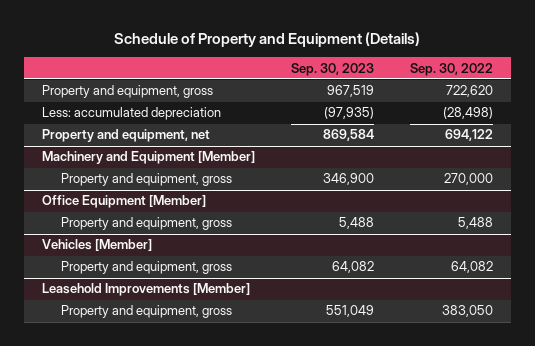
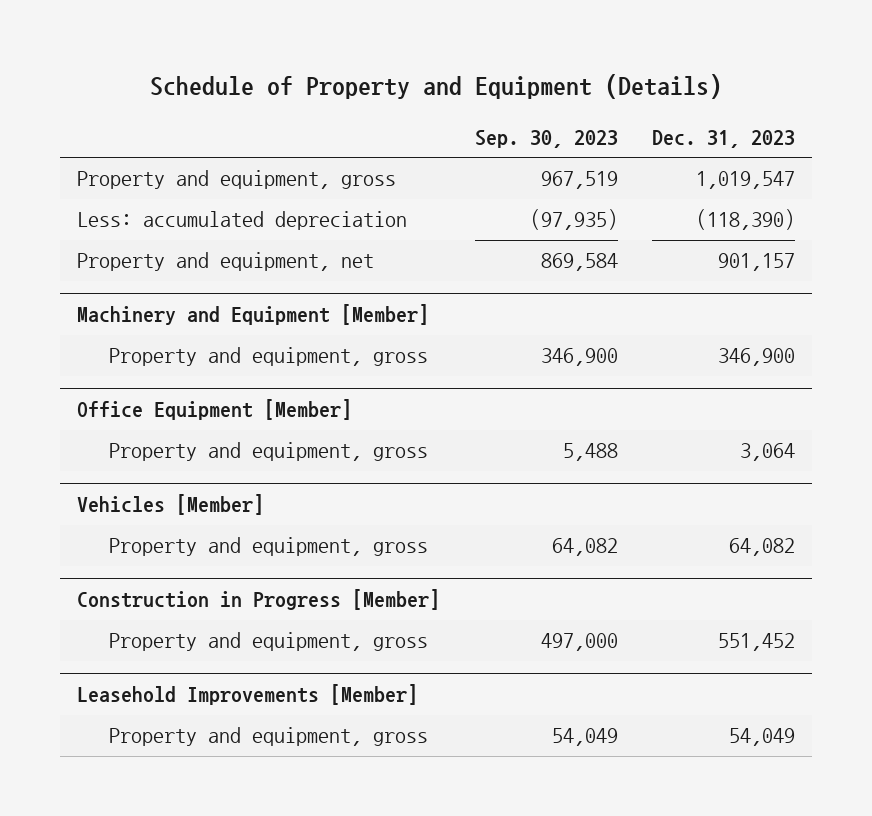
- | Sep. 30, 2023 | Sep. 30, 2022
+ | Sep. 30, 2023 | Dec. 31, 2023
+ Construction in Progress [Member]
+ Property and equipment, gross | 497,000 | 551,452
@ Leasehold Improvements [Member]
- Property and equipment, gross | 551,049 | 383,050
+ Property and equipment, gross | 54,049 | 54,049

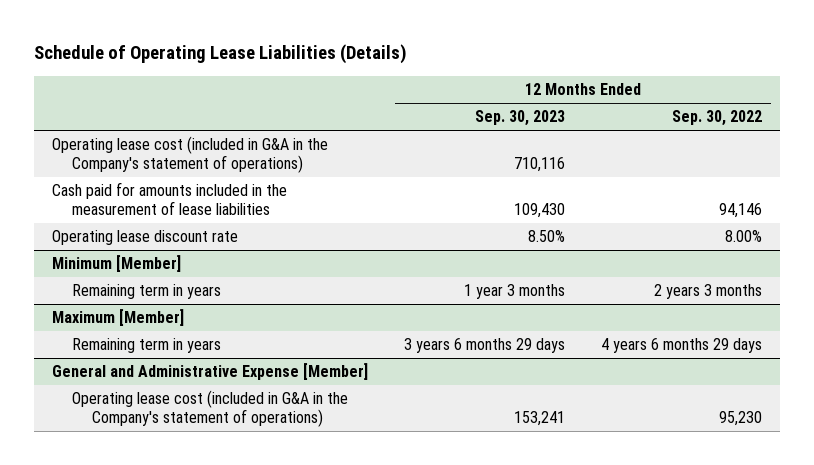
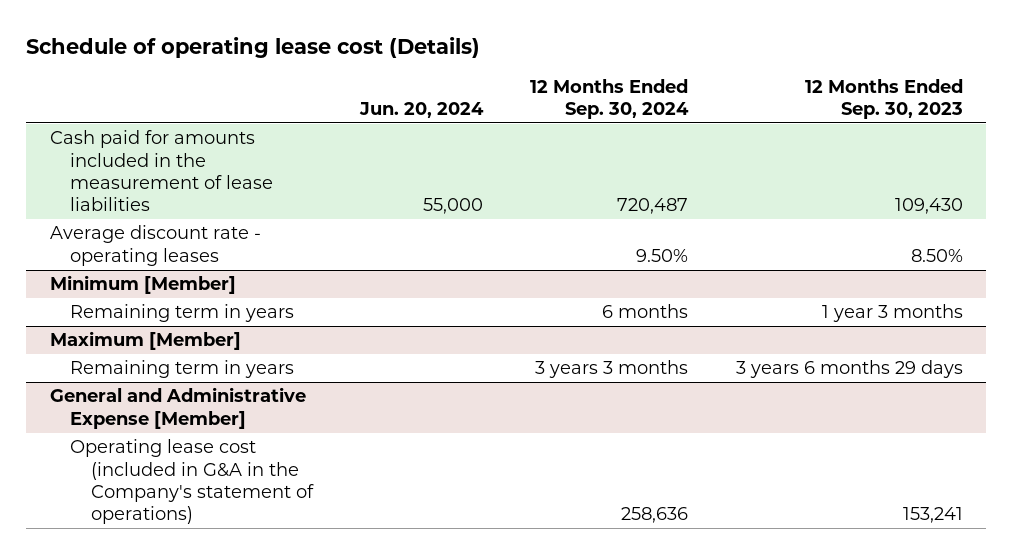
- Schedule of Operating Lease Liabilities (Details)
+ Schedule of operating lease cost (Details)
- | 12 Months Ended Sep. 30, 2023 | 12 Months Ended Sep. 30, 2022
+ | Jun. 20, 2024 | 12 Months Ended Sep. 30, 2024 | 12 Months Ended Sep. 30, 2023
- Operating lease cost (included in G&A in the Company's statement of operations) | 710,116 |
- Operating lease discount rate | 8.50% | 8.00%
+ Average discount rate - operating leases | | 9.50% | 8.50%

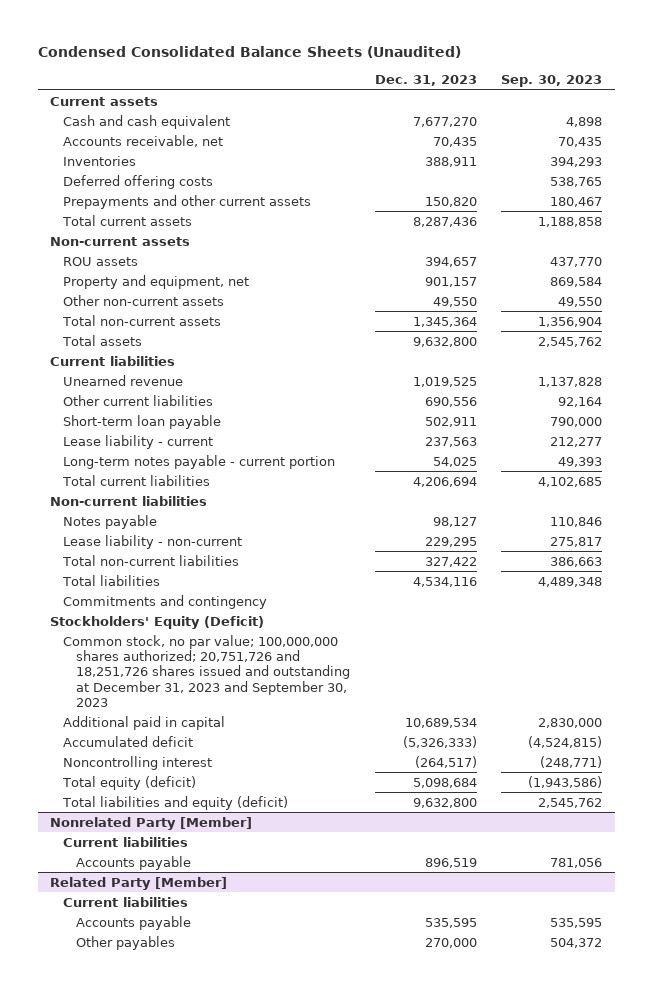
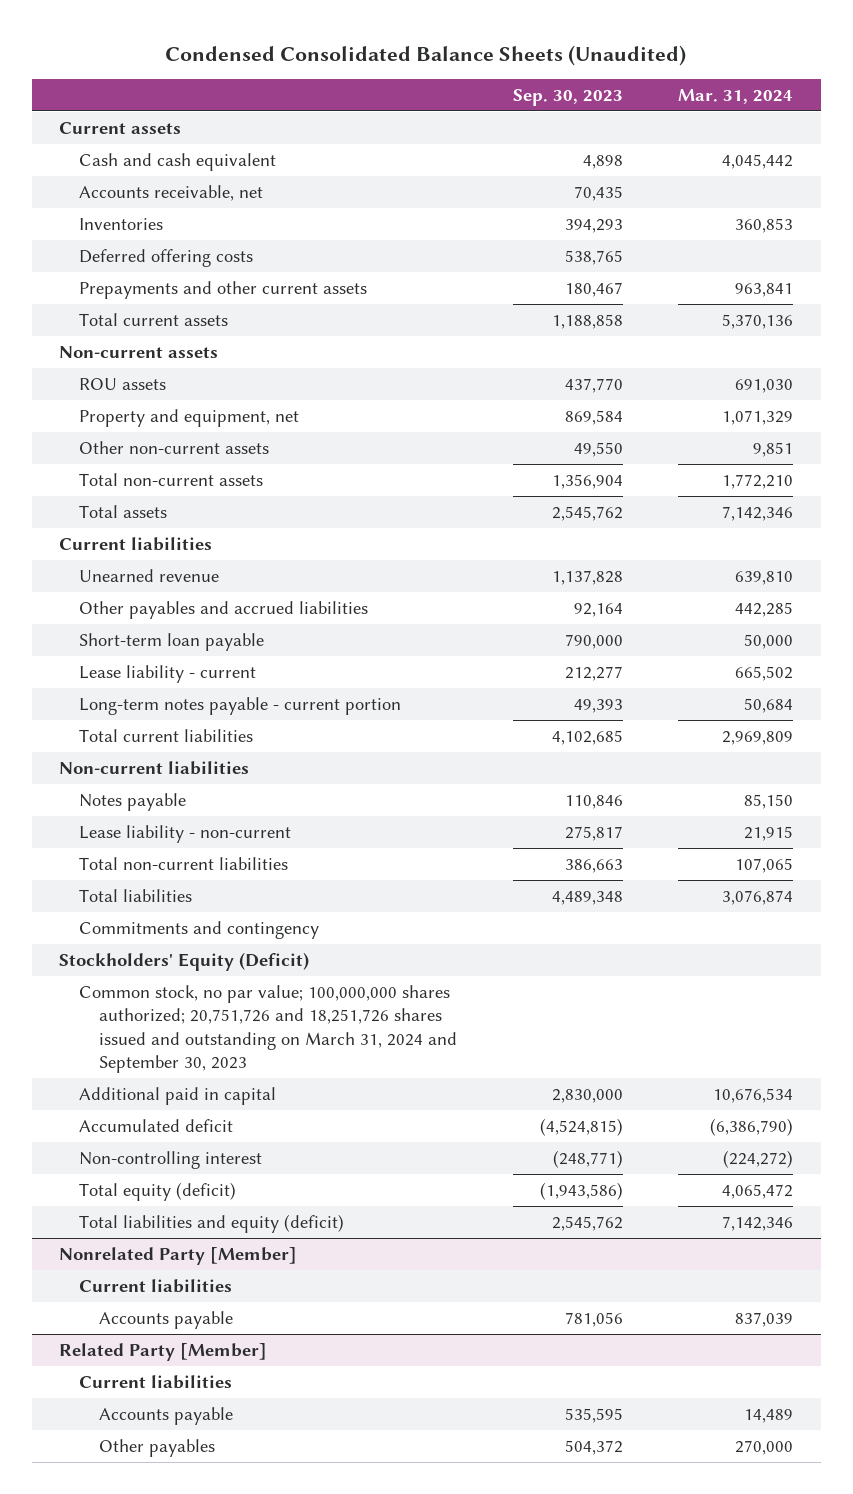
- | Dec. 31, 2023 | Sep. 30, 2023
+ | Sep. 30, 2023 | Mar. 31, 2024
- Other current liabilities | 690,556 | 92,164
+ Other payables and accrued liabilities | 92,164 | 442,285
- Common stock, no par value; 100,000,000 shares authorized; 20,751,726 and 18,251,726 shares issued and outstanding at December 31, 2023 and September 30, 2023
+ Common stock, no par value; 100,000,000 shares authorized; 20,751,726 and 18,251,726 shares issued and outstanding on March 31, 2024 and September 30, 2023
- Noncontrolling interest | (264,517) | (248,771)
+ Non-controlling interest | (248,771) | (224,272)

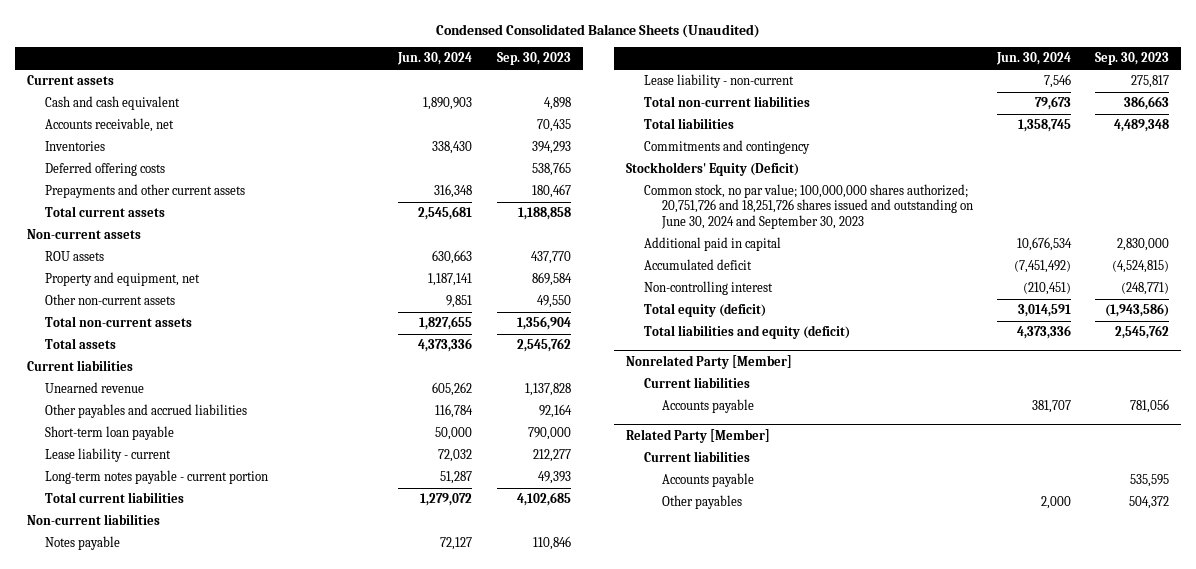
- | Sep. 30, 2023 | Mar. 31, 2024
+ | Jun. 30, 2024 | Sep. 30, 2023
- Common stock, no par value; 100,000,000 shares authorized; 20,751,726 and 18,251,726 shares issued and outstanding on March 31, 2024 and September 30, 2023
+ Common stock, no par value; 100,000,000 shares authorized; 20,751,726 and 18,251,726 shares issued and outstanding on June 30, 2024 and September 30, 2023

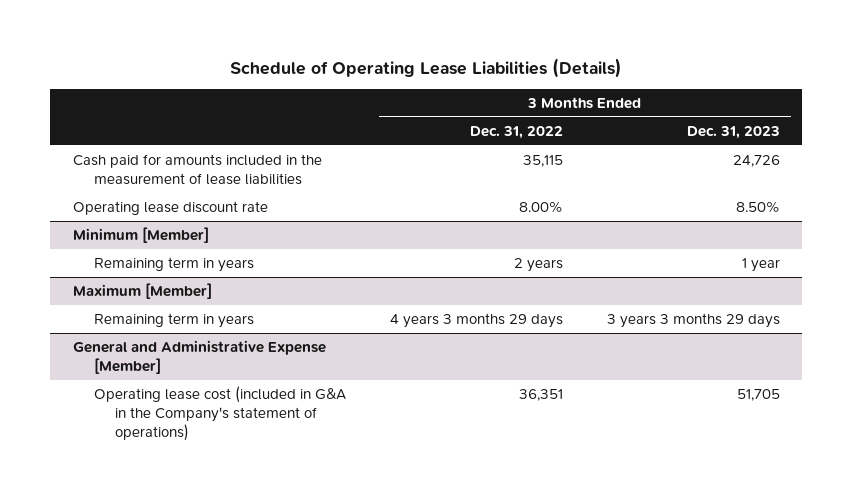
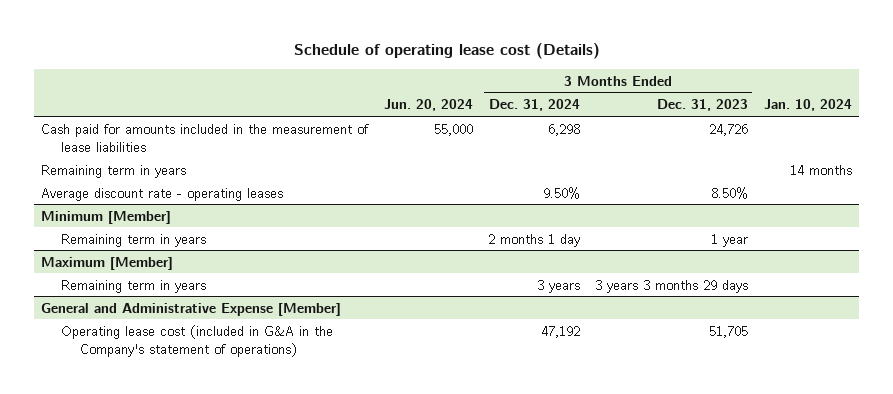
- Schedule of Operating Lease Liabilities (Details)
+ Schedule of operating lease cost (Details)
- | 3 Months Ended Dec. 31, 2022 | 3 Months Ended Dec. 31, 2023
+ | Jun. 20, 2024 | 3 Months Ended Dec. 31, 2024 | 3 Months Ended Dec. 31, 2023 | Jan. 10, 2024
- Operating lease discount rate | 8.00% | 8.50%
+ Remaining term in years | | | | 14 months
+ Average discount rate - operating leases | | 9.50% | 8.50% |

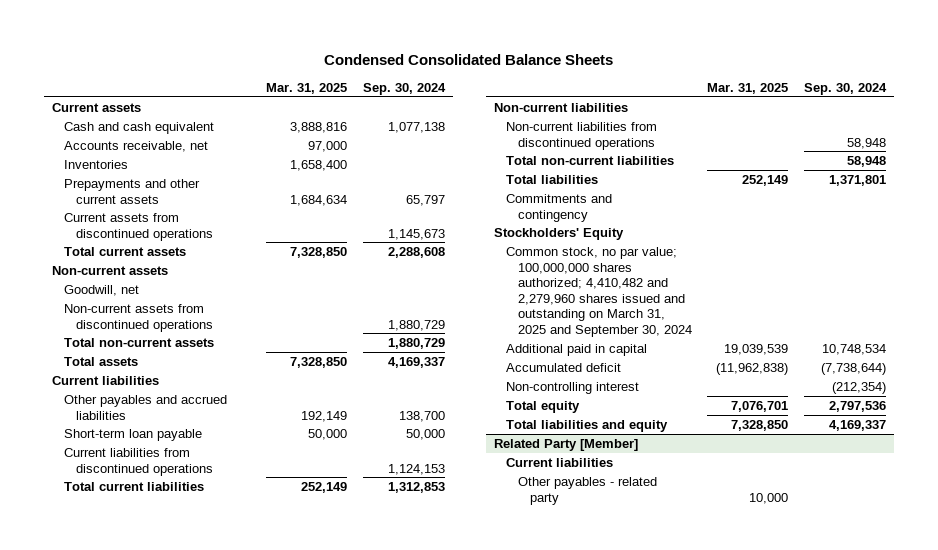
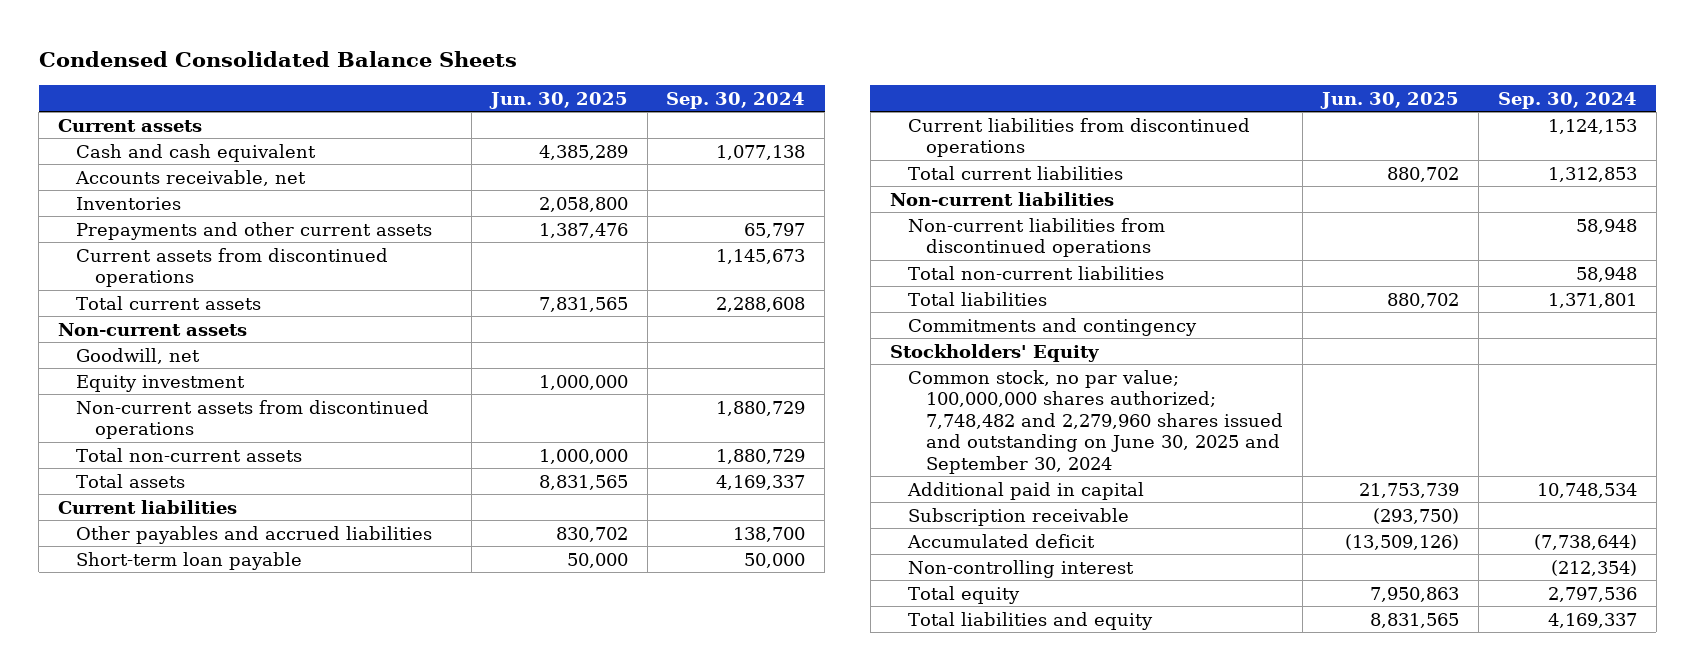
- | Mar. 31, 2025 | Sep. 30, 2024
+ | Jun. 30, 2025 | Sep. 30, 2024
+ Equity investment | 1,000,000 |
- Common stock, no par value; 100,000,000 shares authorized; 4,410,482 and 2,279,960 shares issued and outstanding on March 31, 2025 and September 30, 2024
+ Common stock, no par value; 100,000,000 shares authorized; 7,748,482 and 2,279,960 shares issued and outstanding on June 30, 2025 and September 30, 2024
+ Subscription receivable | (293,750) |
- Related Party [Member]
- Current liabilities
- Other payables - related party | 10,000 |

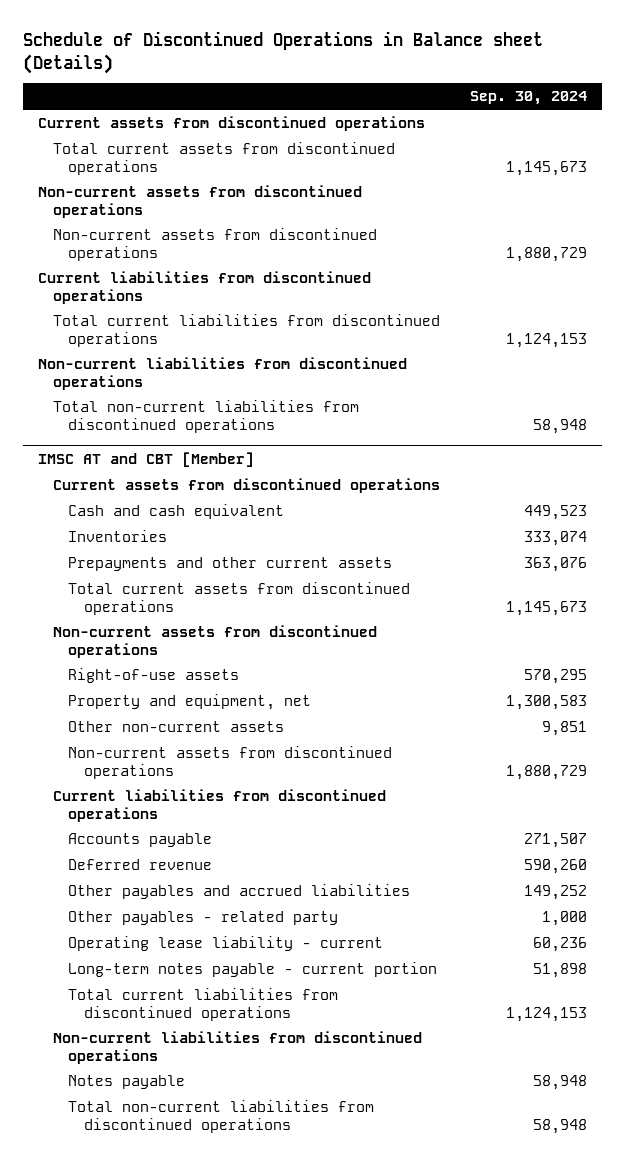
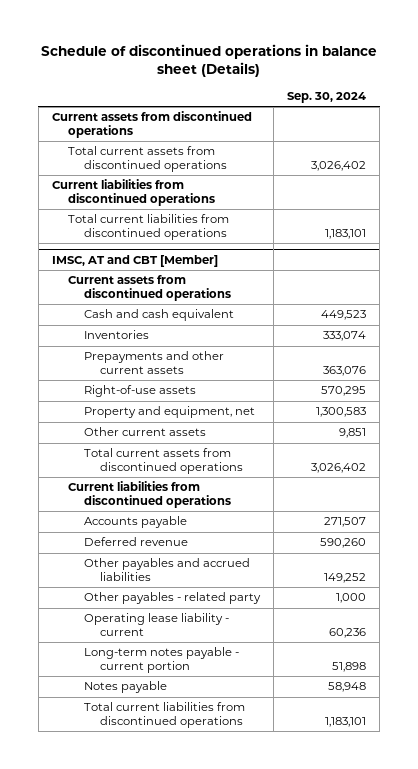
- Schedule of Discontinued Operations in Balance sheet (Details)
+ Schedule of discontinued operations in balance sheet (Details)
- Total current assets from discontinued operations | 1,145,673
- Non-current assets from discontinued operations
- Non-current assets from discontinued operations | 1,880,729
+ Total current assets from discontinued operations | 3,026,402
- Total current liabilities from discontinued operations | 1,124,153
- Non-current liabilities from discontinued operations
- Total non-current liabilities from discontinued operations | 58,948
- IMSC AT and CBT [Member]
+ Total current liabilities from discontinued operations | 1,183,101
+ IMSC, AT and CBT [Member]
- Total current assets from discontinued operations | 1,145,673
- Non-current assets from discontinued operations
- Other non-current assets | 9,851
- Non-current assets from discontinued operations | 1,880,729
+ Other current assets | 9,851
+ Total current assets from discontinued operations | 3,026,402
- Total current liabilities from discontinued operations | 1,124,153
- Non-current liabilities from discontinued operations
- Total non-current liabilities from discontinued operations | 58,948
+ Total current liabilities from discontinued operations | 1,183,101

